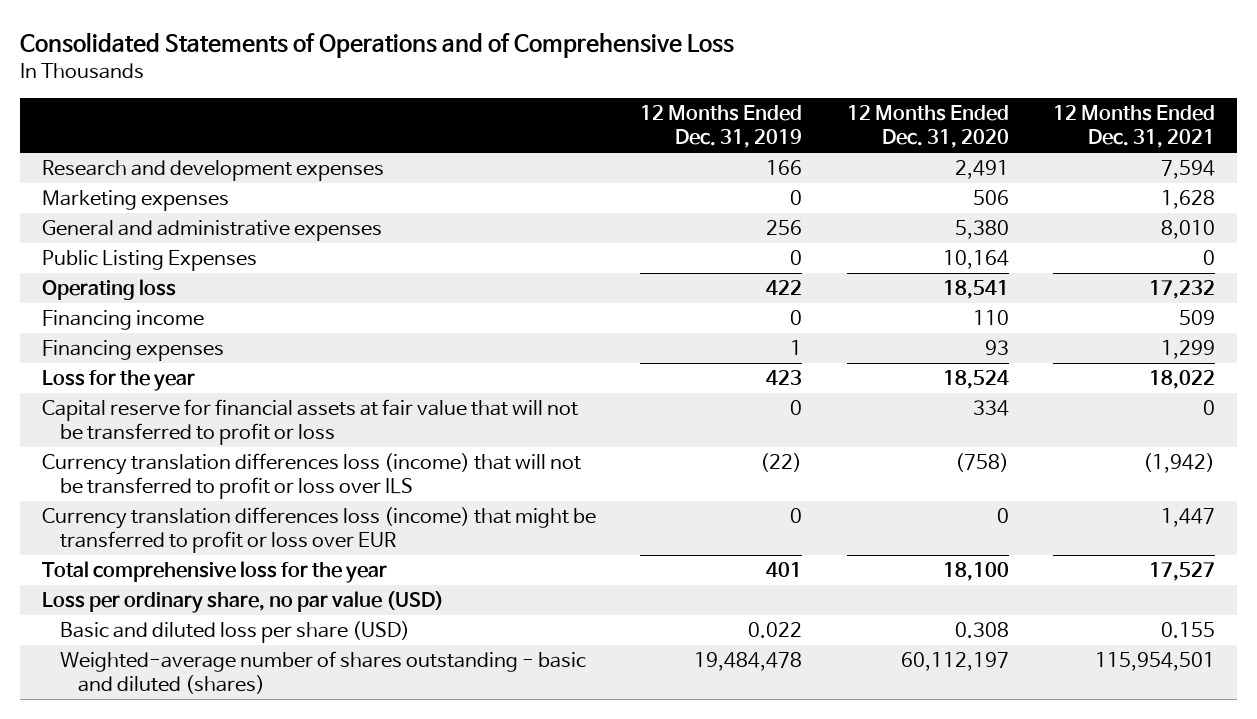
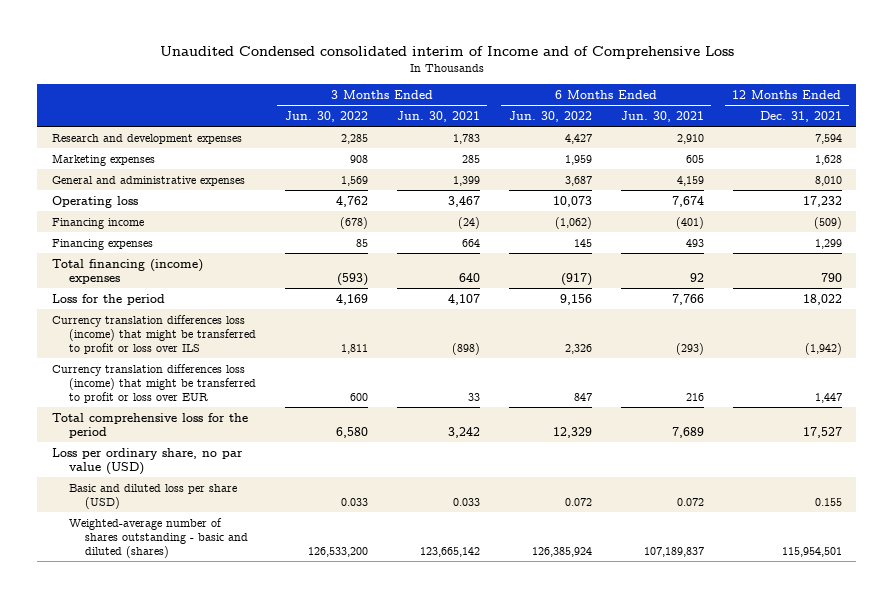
- Consolidated Statements of Operations and of Comprehensive Loss
+ Unaudited Condensed consolidated interim of Income and of Comprehensive Loss
- | 12 Months Ended Dec. 31, 2019 | 12 Months Ended Dec. 31, 2020 | 12 Months Ended Dec. 31, 2021
+ | 3 Months Ended Jun. 30, 2022 | 3 Months Ended Jun. 30, 2021 | 6 Months Ended Jun. 30, 2022 | 6 Months Ended Jun. 30, 2021 | 12 Months Ended Dec. 31, 2021
- Public Listing Expenses | 0 | 10,164 | 0
- Financing income | 0 | 110 | 509
+ Financing income | (678) | (24) | (1,062) | (401) | (509)
- Loss for the year | 423 | 18,524 | 18,022
- Capital reserve for financial assets at fair value that will not be transferred to profit or loss | 0 | 334 | 0
- Currency translation differences loss (income) that will not be transferred to profit or loss over ILS | (22) | (758) | (1,942)
+ Total financing (income) expenses | (593) | 640 | (917) | 92 | 790
+ Loss for the period | 4,169 | 4,107 | 9,156 | 7,766 | 18,022
+ Currency translation differences loss (income) that might be transferred to profit or loss over ILS | 1,811 | (898) | 2,326 | (293) | (1,942)
- Total comprehensive loss for the year | 401 | 18,100 | 17,527
+ Total comprehensive loss for the period | 6,580 | 3,242 | 12,329 | 7,689 | 17,527

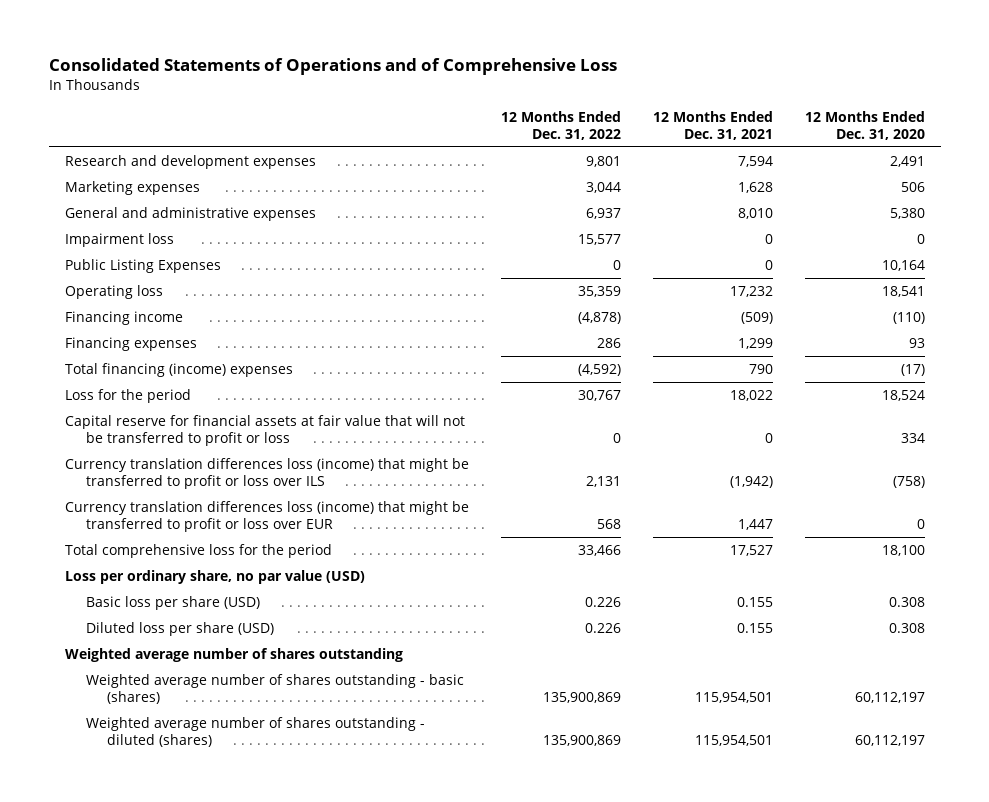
- Unaudited Condensed consolidated interim of Income and of Comprehensive Loss
+ Consolidated Statements of Operations and of Comprehensive Loss
- | 3 Months Ended Jun. 30, 2022 | 3 Months Ended Jun. 30, 2021 | 6 Months Ended Jun. 30, 2022 | 6 Months Ended Jun. 30, 2021 | 12 Months Ended Dec. 31, 2021
+ | 12 Months Ended Dec. 31, 2022 | 12 Months Ended Dec. 31, 2021 | 12 Months Ended Dec. 31, 2020
+ Impairment loss | 15,577 | 0 | 0
+ Public Listing Expenses | 0 | 0 | 10,164
+ Capital reserve for financial assets at fair value that will not be transferred to profit or loss | 0 | 0 | 334
- Basic and diluted loss per share (USD) | 0.033 | 0.033 | 0.072 | 0.072 | 0.155
- Weighted-average number of shares outstanding - basic and diluted (shares) | 126,533,200 | 123,665,142 | 126,385,924 | 107,189,837 | 115,954,501
+ Basic loss per share (USD) | 0.226 | 0.155 | 0.308
+ Diluted loss per share (USD) | 0.226 | 0.155 | 0.308
+ Weighted average number of shares outstanding
+ Weighted average number of shares outstanding - basic (shares) | 135,900,869 | 115,954,501 | 60,112,197
+ Weighted average number of shares outstanding - diluted (shares) | 135,900,869 | 115,954,501 | 60,112,197

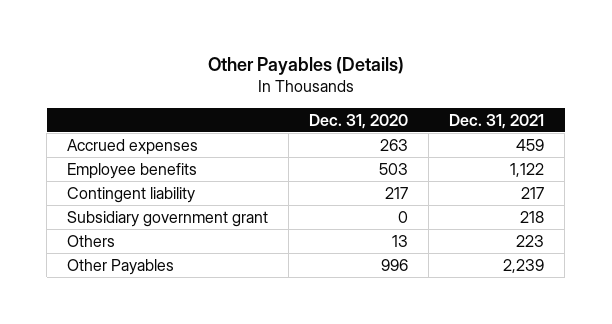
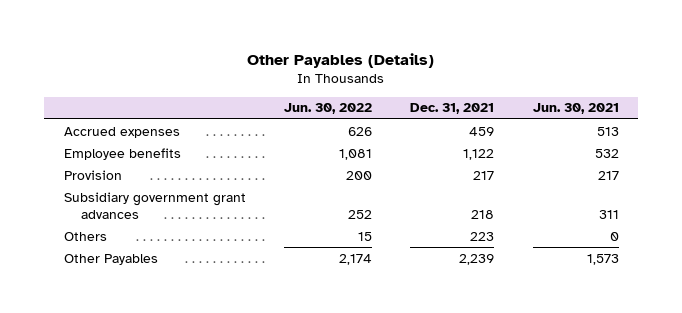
- | Dec. 31, 2020 | Dec. 31, 2021
+ | Jun. 30, 2022 | Dec. 31, 2021 | Jun. 30, 2021
- Contingent liability | 217 | 217
- Subsidiary government grant | 0 | 218
+ Provision | 200 | 217 | 217
+ Subsidiary government grant advances | 252 | 218 | 311

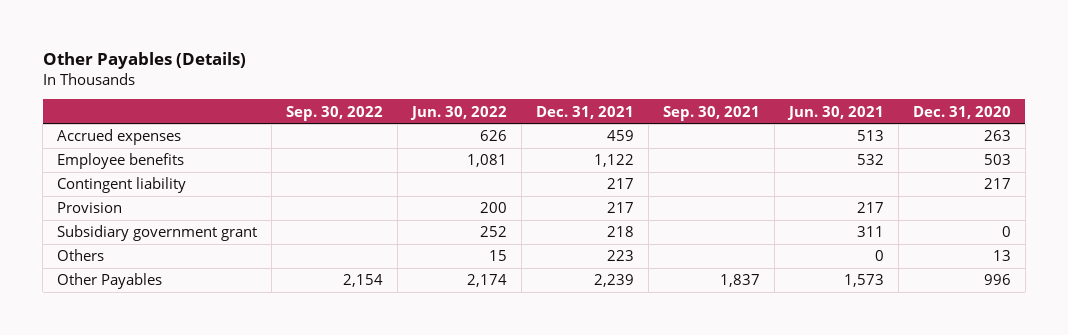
- | Jun. 30, 2022 | Dec. 31, 2021 | Jun. 30, 2021
+ | Sep. 30, 2022 | Jun. 30, 2022 | Dec. 31, 2021 | Sep. 30, 2021 | Jun. 30, 2021 | Dec. 31, 2020
+ Contingent liability | | | 217 | | | 217
- Subsidiary government grant advances | 252 | 218 | 311
+ Subsidiary government grant | | 252 | 218 | | 311 | 0

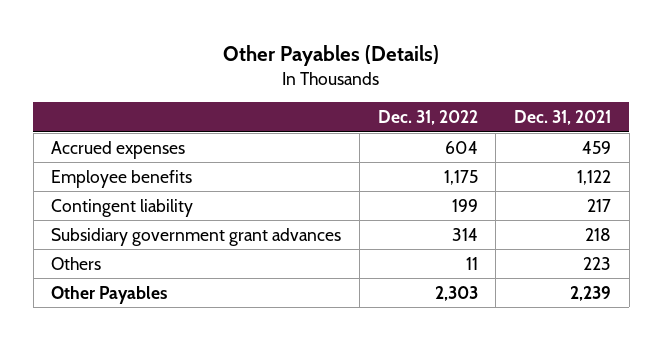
- | Sep. 30, 2022 | Jun. 30, 2022 | Dec. 31, 2021 | Sep. 30, 2021 | Jun. 30, 2021 | Dec. 31, 2020
+ | Dec. 31, 2022 | Dec. 31, 2021
- Provision | | 200 | 217 | | 217 |
- Subsidiary government grant | | 252 | 218 | | 311 | 0
+ Subsidiary government grant advances | 314 | 218

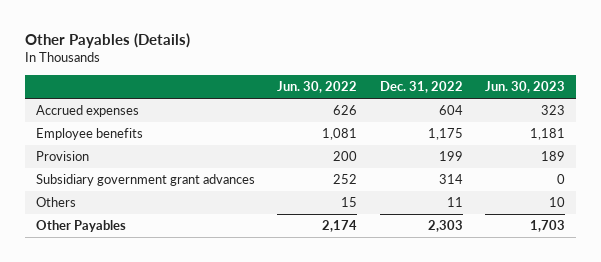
- | Dec. 31, 2022 | Dec. 31, 2021
+ | Jun. 30, 2022 | Dec. 31, 2022 | Jun. 30, 2023
- Contingent liability | 199 | 217
+ Provision | 200 | 199 | 189

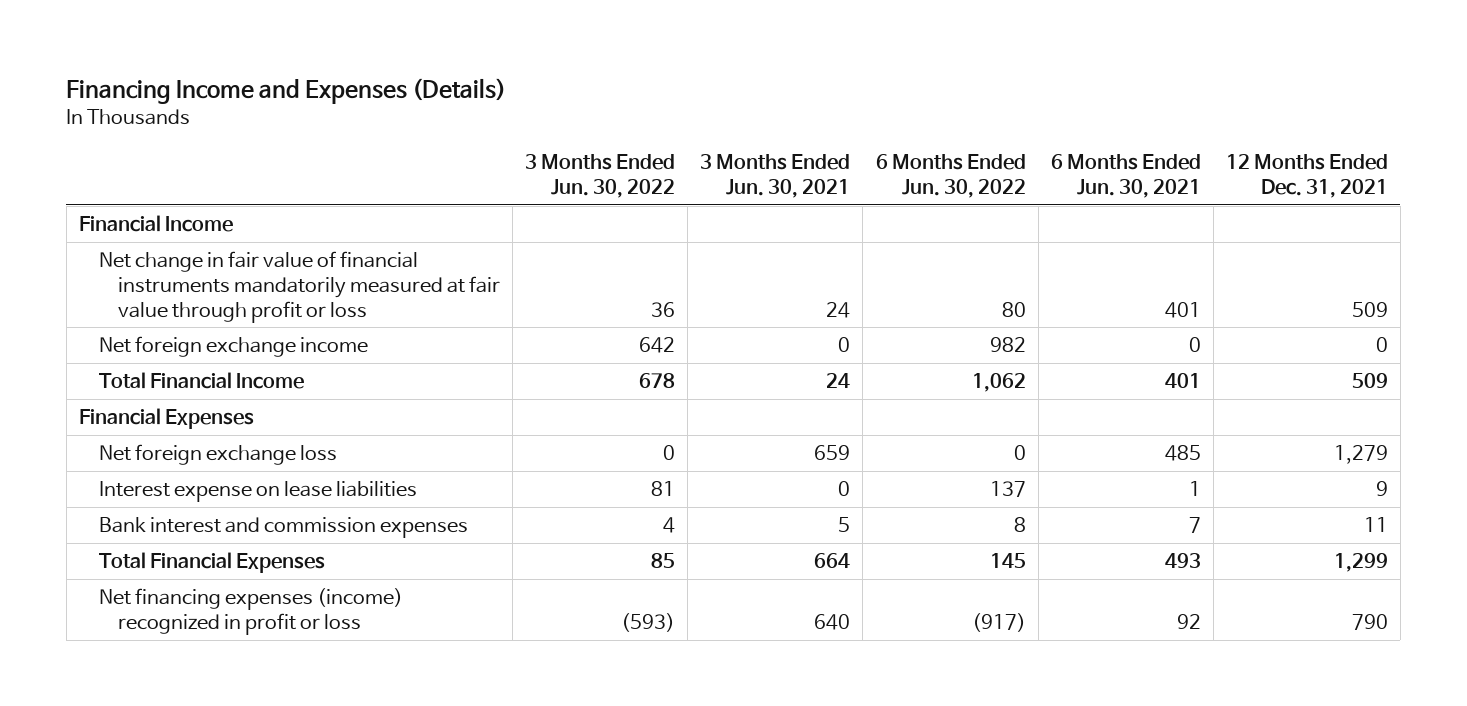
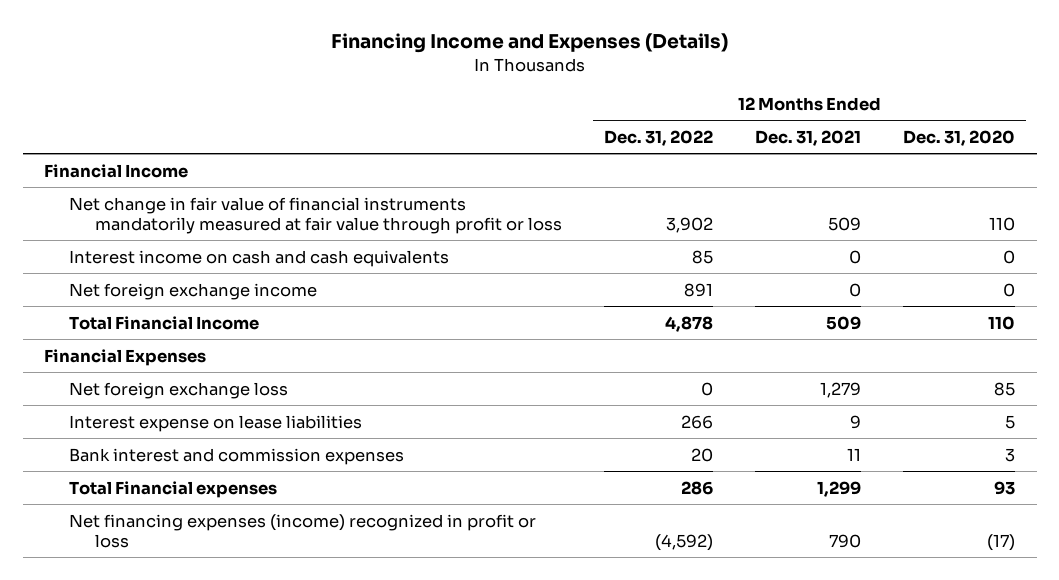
- | 3 Months Ended Jun. 30, 2022 | 3 Months Ended Jun. 30, 2021 | 6 Months Ended Jun. 30, 2022 | 6 Months Ended Jun. 30, 2021 | 12 Months Ended Dec. 31, 2021
+ | 12 Months Ended Dec. 31, 2022 | 12 Months Ended Dec. 31, 2021 | 12 Months Ended Dec. 31, 2020
+ Interest income on cash and cash equivalents | 85 | 0 | 0
- Total Financial Expenses | 85 | 664 | 145 | 493 | 1,299
+ Total Financial expenses | 286 | 1,299 | 93

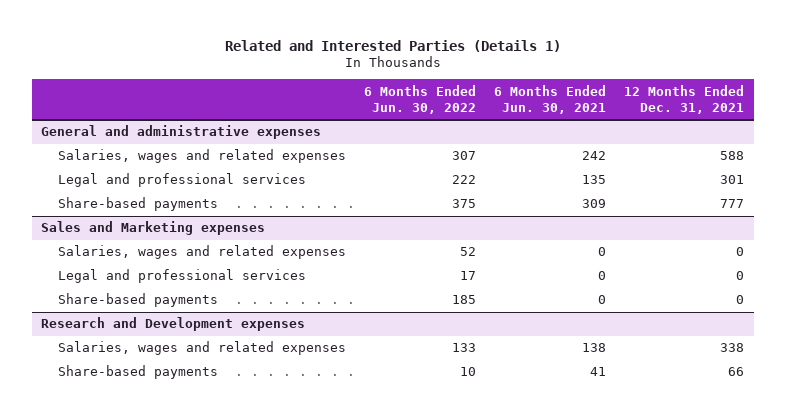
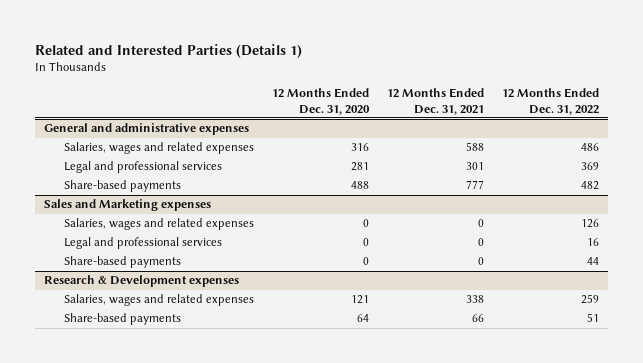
- | 6 Months Ended Jun. 30, 2022 | 6 Months Ended Jun. 30, 2021 | 12 Months Ended Dec. 31, 2021
+ | 12 Months Ended Dec. 31, 2020 | 12 Months Ended Dec. 31, 2021 | 12 Months Ended Dec. 31, 2022
- Research and Development expenses
+ Research & Development expenses

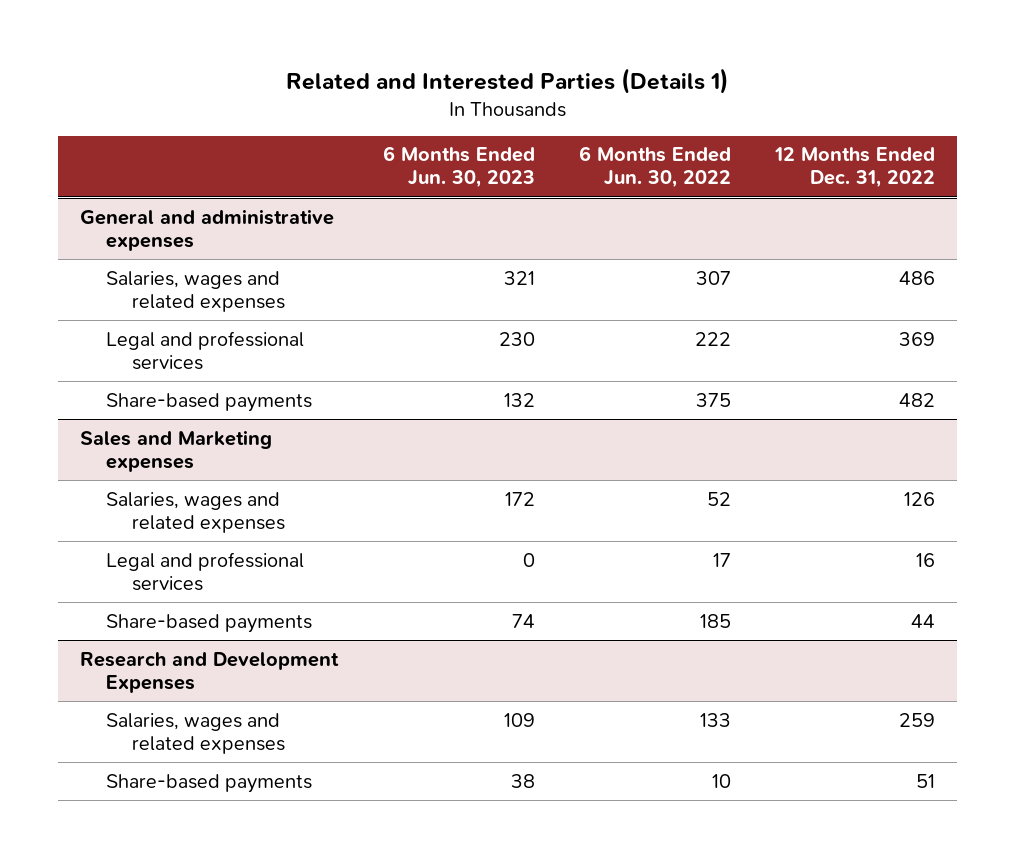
- | 12 Months Ended Dec. 31, 2020 | 12 Months Ended Dec. 31, 2021 | 12 Months Ended Dec. 31, 2022
+ | 6 Months Ended Jun. 30, 2023 | 6 Months Ended Jun. 30, 2022 | 12 Months Ended Dec. 31, 2022
- Research & Development expenses
+ Research and Development Expenses

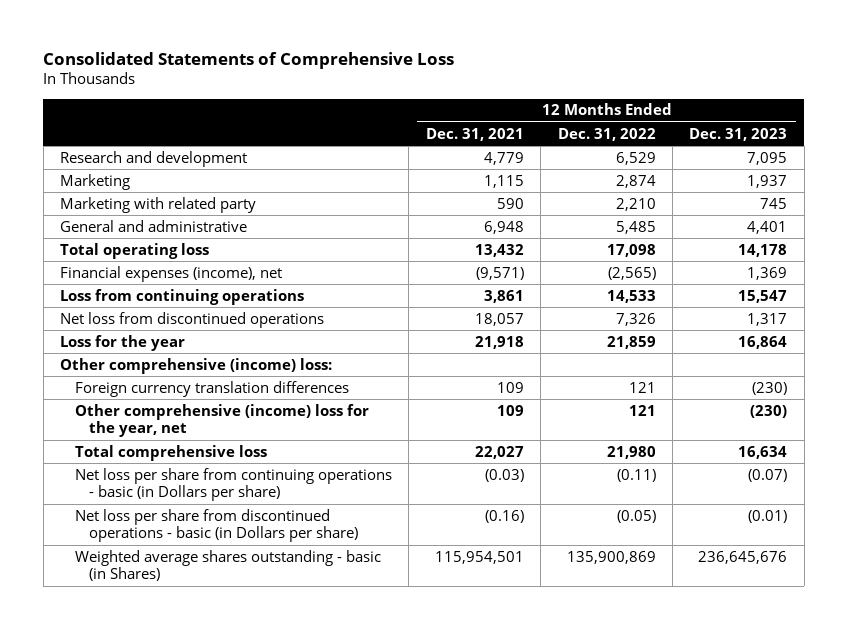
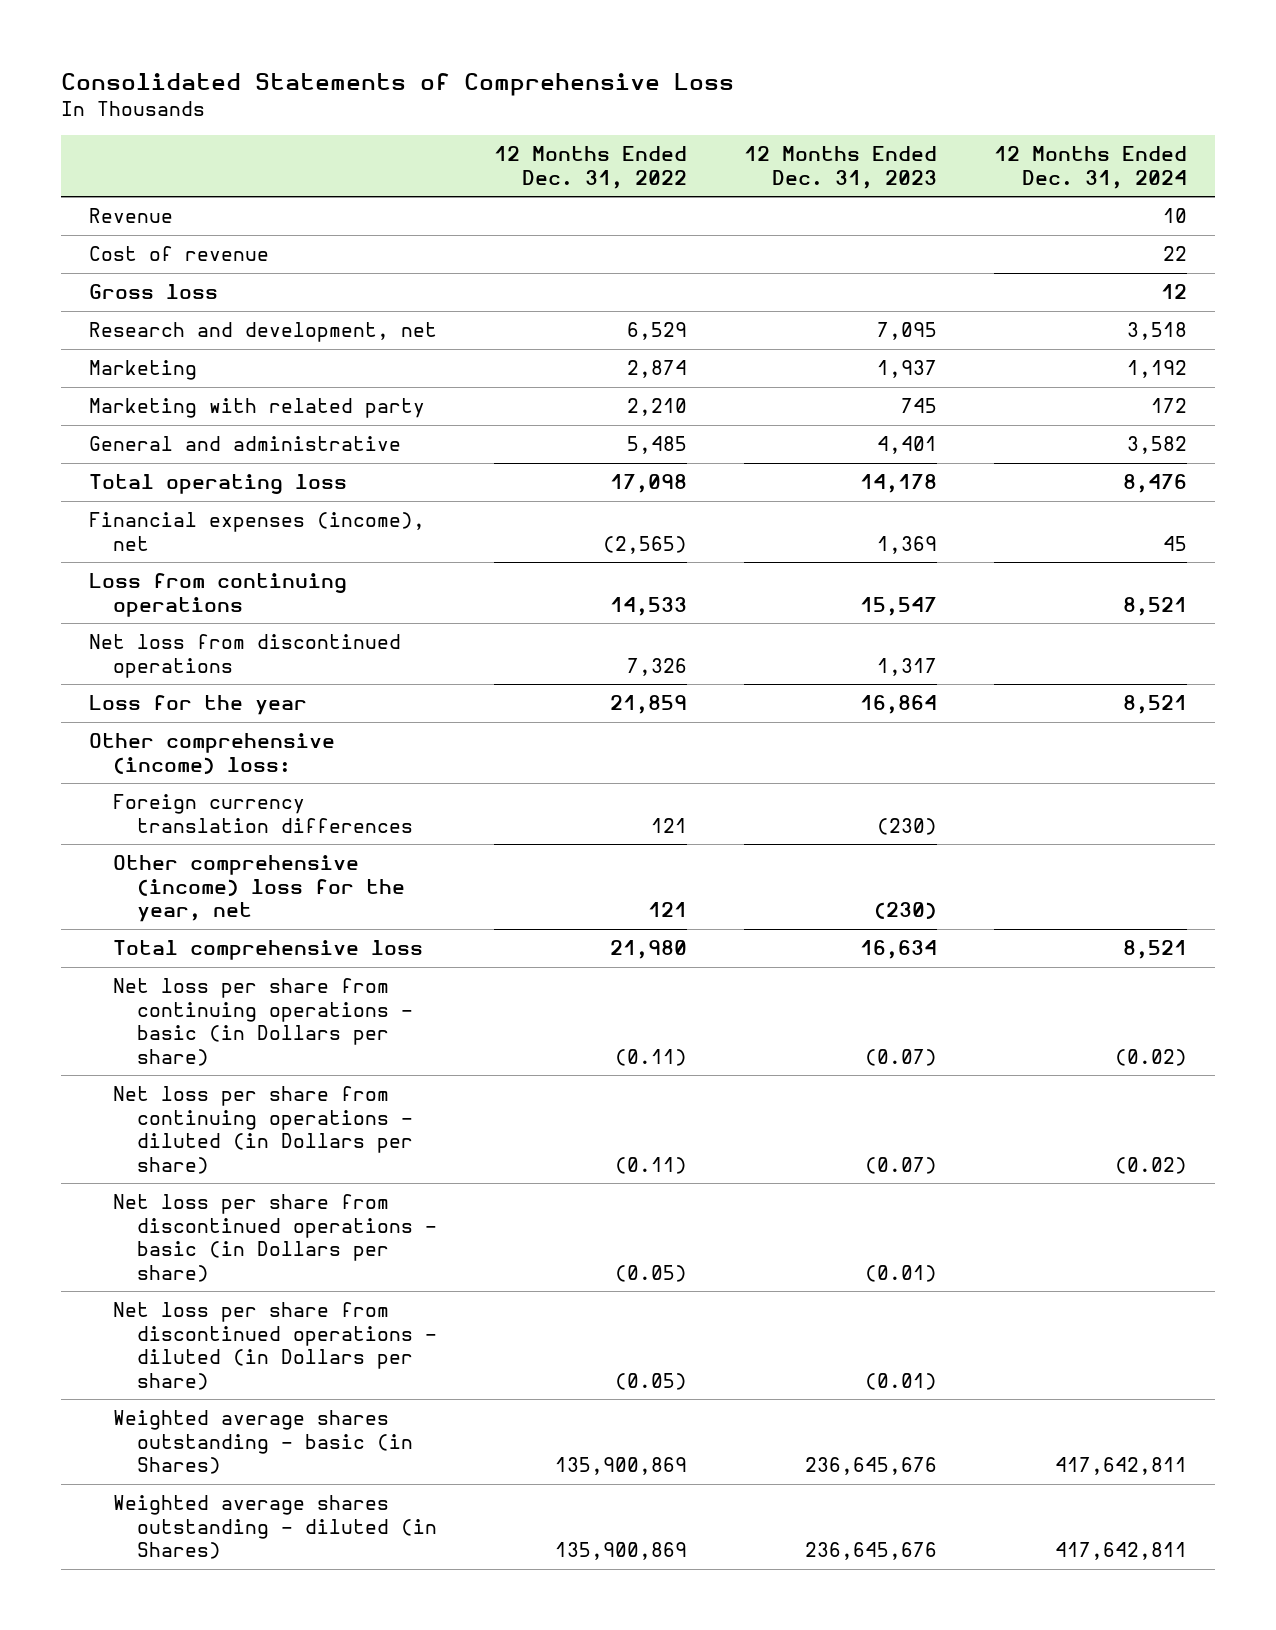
- | 12 Months Ended Dec. 31, 2021 | 12 Months Ended Dec. 31, 2022 | 12 Months Ended Dec. 31, 2023
+ | 12 Months Ended Dec. 31, 2022 | 12 Months Ended Dec. 31, 2023 | 12 Months Ended Dec. 31, 2024
- Research and development | 4,779 | 6,529 | 7,095
+ Revenue | | | 10
+ Cost of revenue | | | 22
+ Gross loss | | | 12
+ Research and development, net | 6,529 | 7,095 | 3,518
+ Net loss per share from continuing operations - diluted (in Dollars per share) | (0.11) | (0.07) | (0.02)
+ Net loss per share from discontinued operations - diluted (in Dollars per share) | (0.05) | (0.01) |
+ Weighted average shares outstanding - diluted (in Shares) | 135,900,869 | 236,645,676 | 417,642,811

